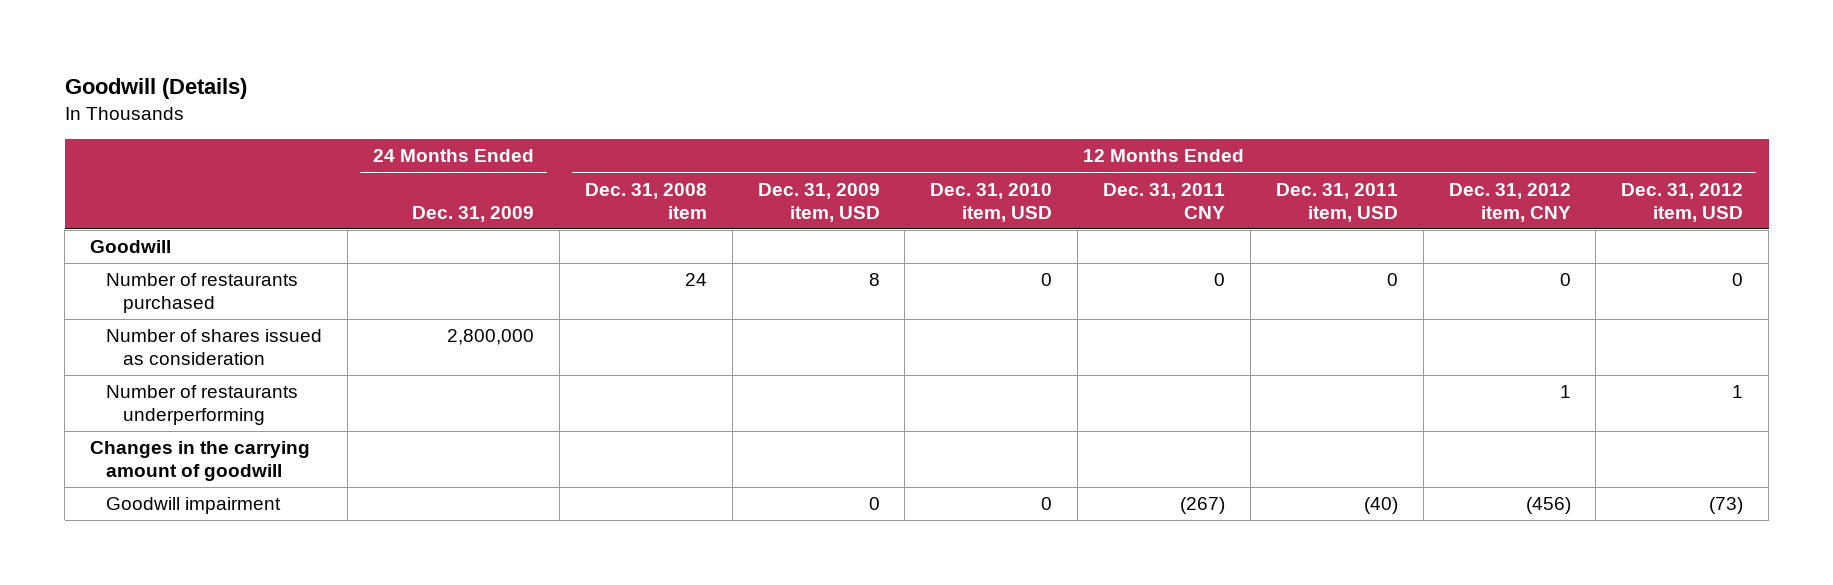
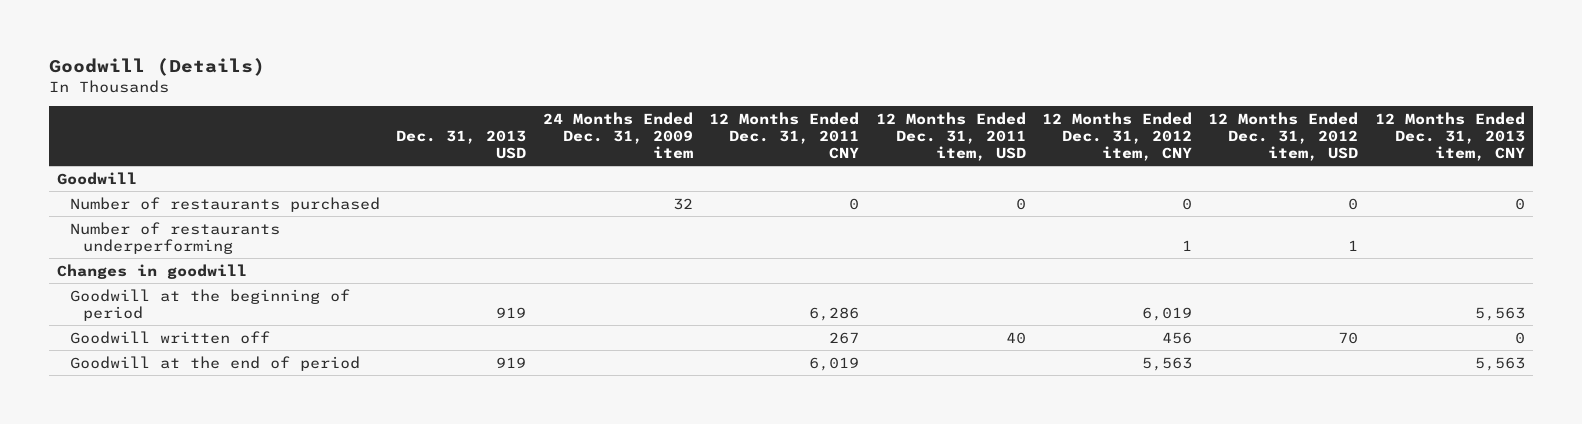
- | 24 Months Ended Dec. 31, 2009 | 12 Months Ended Dec. 31, 2008 item | 12 Months Ended Dec. 31, 2009 item, USD | 12 Months Ended Dec. 31, 2010 item, USD | 12 Months Ended Dec. 31, 2011 CNY | 12 Months Ended Dec. 31, 2011 item, USD | 12 Months Ended Dec. 31, 2012 item, CNY | 12 Months Ended Dec. 31, 2012 item, USD
+ | Dec. 31, 2013 USD | 24 Months Ended Dec. 31, 2009 item | 12 Months Ended Dec. 31, 2011 CNY | 12 Months Ended Dec. 31, 2011 item, USD | 12 Months Ended Dec. 31, 2012 item, CNY | 12 Months Ended Dec. 31, 2012 item, USD | 12 Months Ended Dec. 31, 2013 item, CNY
- Number of shares issued as consideration | 2,800,000 | | | | | | |
- Changes in the carrying amount of goodwill
- Goodwill impairment | | | 0 | 0 | (267) | (40) | (456) | (73)
+ Changes in goodwill
+ Goodwill at the beginning of period | 919 | | 6,286 | | 6,019 | | 5,563
+ Goodwill written off | | | 267 | 40 | 456 | 70 | 0
+ Goodwill at the end of period | 919 | | 6,019 | | 5,563 | | 5,563

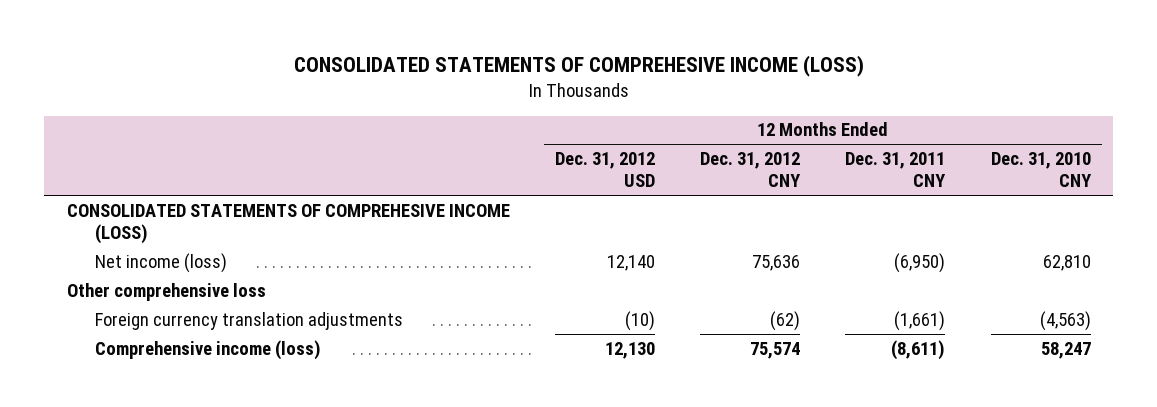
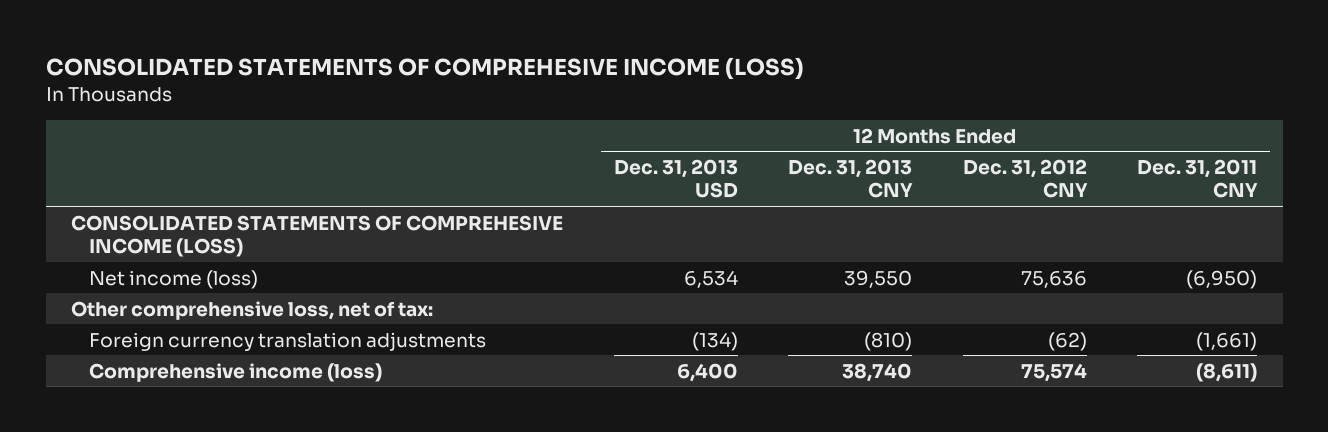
- | 12 Months Ended Dec. 31, 2012 USD | 12 Months Ended Dec. 31, 2012 CNY | 12 Months Ended Dec. 31, 2011 CNY | 12 Months Ended Dec. 31, 2010 CNY
+ | 12 Months Ended Dec. 31, 2013 USD | 12 Months Ended Dec. 31, 2013 CNY | 12 Months Ended Dec. 31, 2012 CNY | 12 Months Ended Dec. 31, 2011 CNY
- Other comprehensive loss
+ Other comprehensive loss, net of tax:

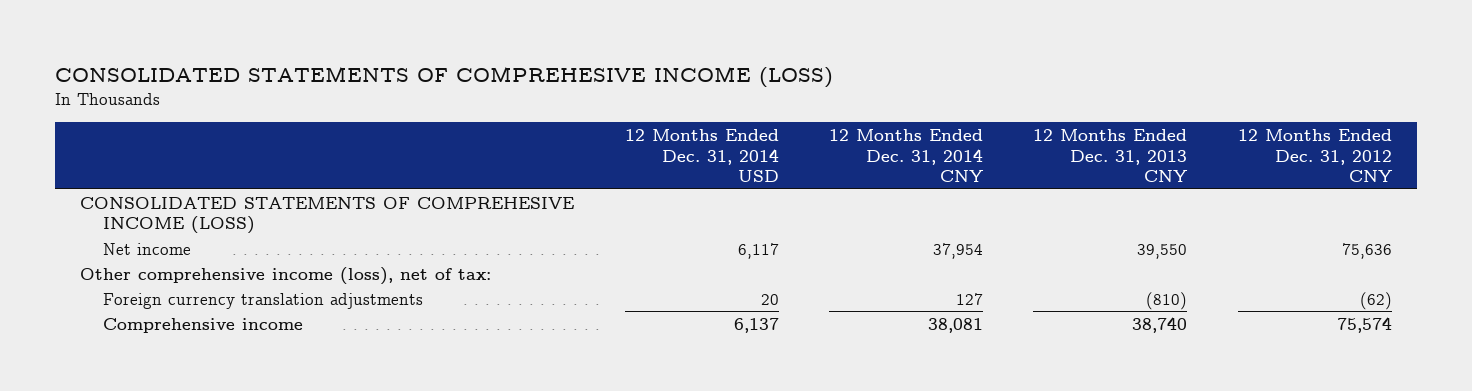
- | 12 Months Ended Dec. 31, 2013 USD | 12 Months Ended Dec. 31, 2013 CNY | 12 Months Ended Dec. 31, 2012 CNY | 12 Months Ended Dec. 31, 2011 CNY
+ | 12 Months Ended Dec. 31, 2014 USD | 12 Months Ended Dec. 31, 2014 CNY | 12 Months Ended Dec. 31, 2013 CNY | 12 Months Ended Dec. 31, 2012 CNY
- Net income (loss) | 6,534 | 39,550 | 75,636 | (6,950)
- Other comprehensive loss, net of tax:
+ Net income | 6,117 | 37,954 | 39,550 | 75,636
+ Other comprehensive income (loss), net of tax:
- Comprehensive income (loss) | 6,400 | 38,740 | 75,574 | (8,611)
+ Comprehensive income | 6,137 | 38,081 | 38,740 | 75,574

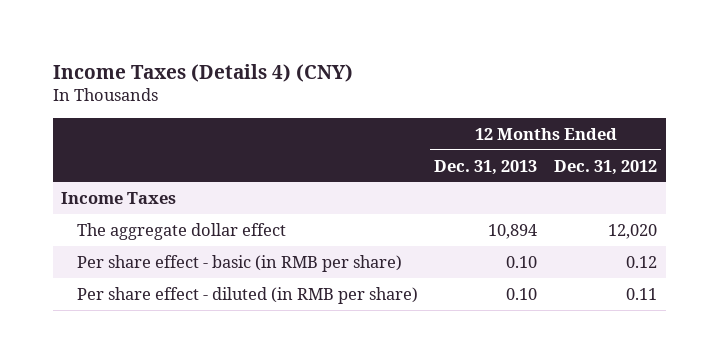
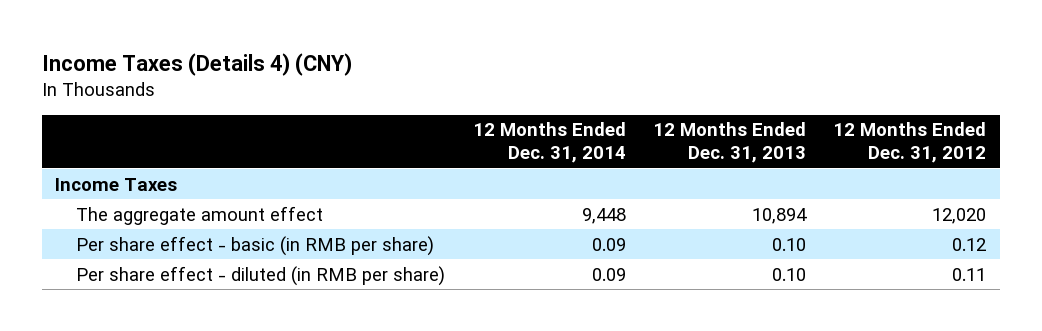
- | 12 Months Ended Dec. 31, 2013 | 12 Months Ended Dec. 31, 2012
+ | 12 Months Ended Dec. 31, 2014 | 12 Months Ended Dec. 31, 2013 | 12 Months Ended Dec. 31, 2012
- The aggregate dollar effect | 10,894 | 12,020
+ The aggregate amount effect | 9,448 | 10,894 | 12,020

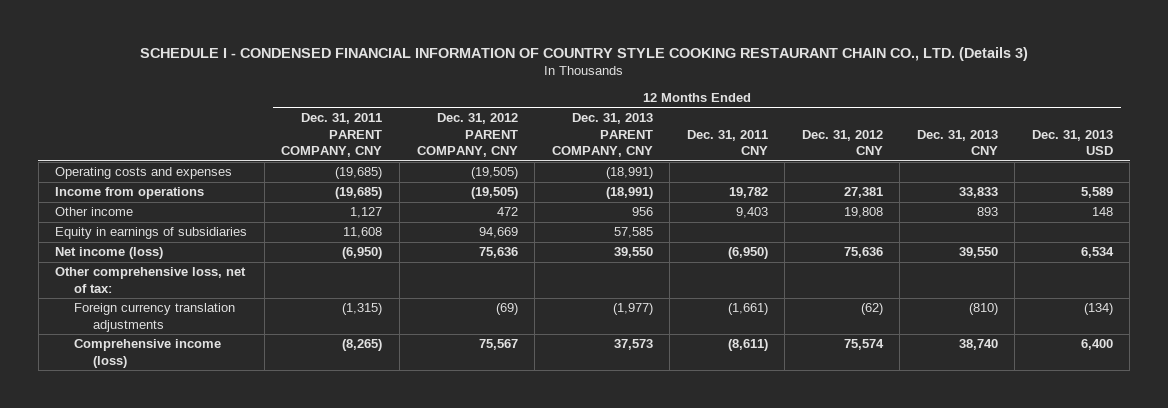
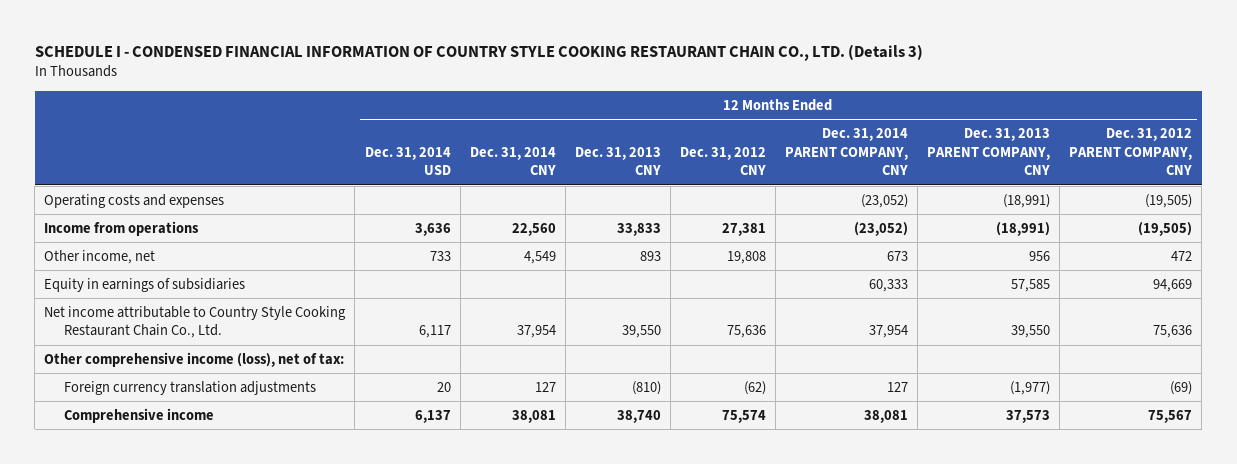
- | 12 Months Ended Dec. 31, 2011 PARENT COMPANY, CNY | 12 Months Ended Dec. 31, 2012 PARENT COMPANY, CNY | 12 Months Ended Dec. 31, 2013 PARENT COMPANY, CNY | 12 Months Ended Dec. 31, 2011 CNY | 12 Months Ended Dec. 31, 2012 CNY | 12 Months Ended Dec. 31, 2013 CNY | 12 Months Ended Dec. 31, 2013 USD
+ | 12 Months Ended Dec. 31, 2014 USD | 12 Months Ended Dec. 31, 2014 CNY | 12 Months Ended Dec. 31, 2013 CNY | 12 Months Ended Dec. 31, 2012 CNY | 12 Months Ended Dec. 31, 2014 PARENT COMPANY, CNY | 12 Months Ended Dec. 31, 2013 PARENT COMPANY, CNY | 12 Months Ended Dec. 31, 2012 PARENT COMPANY, CNY
- Other income | 1,127 | 472 | 956 | 9,403 | 19,808 | 893 | 148
+ Other income, net | 733 | 4,549 | 893 | 19,808 | 673 | 956 | 472
- Net income (loss) | (6,950) | 75,636 | 39,550 | (6,950) | 75,636 | 39,550 | 6,534
- Other comprehensive loss, net of tax:
+ Net income attributable to Country Style Cooking Restaurant Chain Co., Ltd. | 6,117 | 37,954 | 39,550 | 75,636 | 37,954 | 39,550 | 75,636
+ Other comprehensive income (loss), net of tax:
- Comprehensive income (loss) | (8,265) | 75,567 | 37,573 | (8,611) | 75,574 | 38,740 | 6,400
+ Comprehensive income | 6,137 | 38,081 | 38,740 | 75,574 | 38,081 | 37,573 | 75,567

